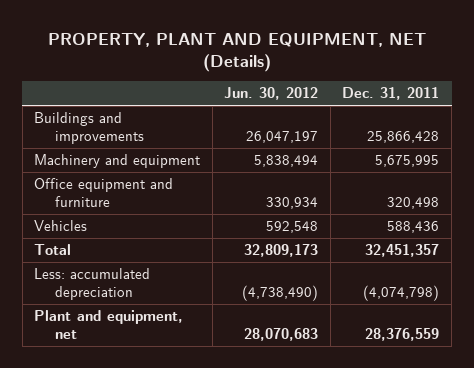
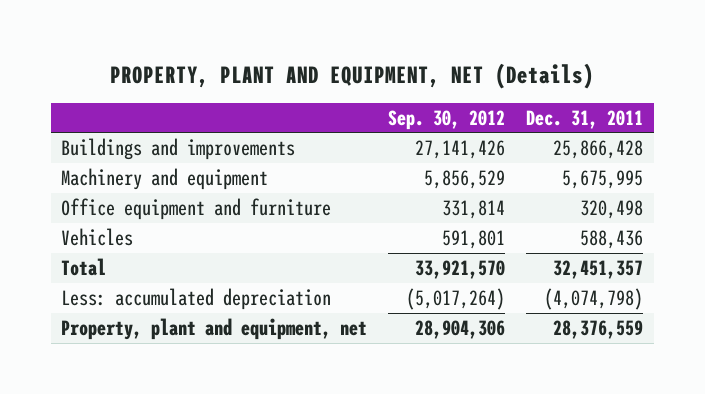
- | Jun. 30, 2012 | Dec. 31, 2011
+ | Sep. 30, 2012 | Dec. 31, 2011
- Plant and equipment, net | 28,070,683 | 28,376,559
+ Property, plant and equipment, net | 28,904,306 | 28,376,559

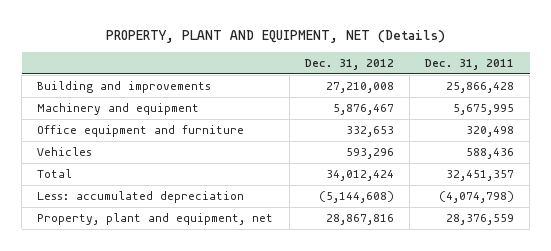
- | Sep. 30, 2012 | Dec. 31, 2011
+ | Dec. 31, 2012 | Dec. 31, 2011
- Buildings and improvements | 27,141,426 | 25,866,428
+ Building and improvements | 27,210,008 | 25,866,428

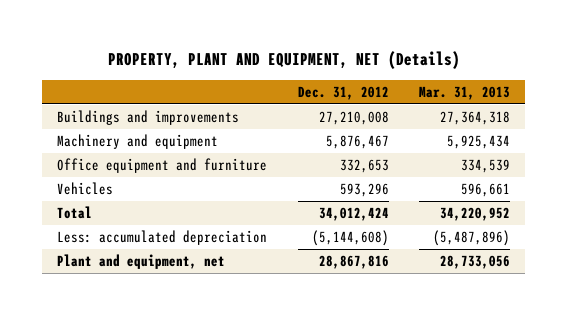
- | Dec. 31, 2012 | Dec. 31, 2011
+ | Dec. 31, 2012 | Mar. 31, 2013
- Building and improvements | 27,210,008 | 25,866,428
+ Buildings and improvements | 27,210,008 | 27,364,318
- Property, plant and equipment, net | 28,867,816 | 28,376,559
+ Plant and equipment, net | 28,867,816 | 28,733,056

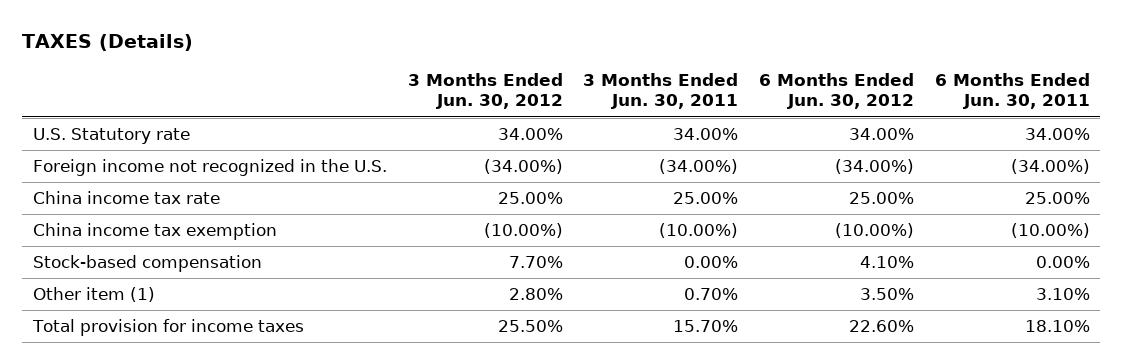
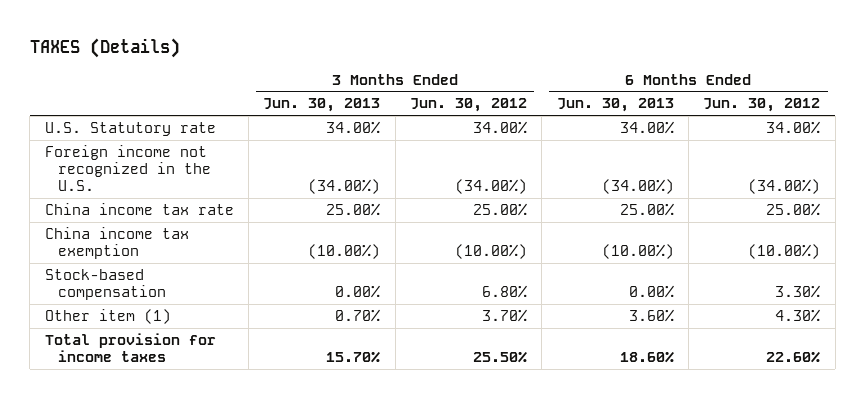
- | 3 Months Ended Jun. 30, 2012 | 3 Months Ended Jun. 30, 2011 | 6 Months Ended Jun. 30, 2012 | 6 Months Ended Jun. 30, 2011
+ | 3 Months Ended Jun. 30, 2013 | 3 Months Ended Jun. 30, 2012 | 6 Months Ended Jun. 30, 2013 | 6 Months Ended Jun. 30, 2012
- Stock-based compensation | 7.70% | 0.00% | 4.10% | 0.00%
- Other item (1) | 2.80% | 0.70% | 3.50% | 3.10%
+ Stock-based compensation | 0.00% | 6.80% | 0.00% | 3.30%
+ Other item (1) | 0.70% | 3.70% | 3.60% | 4.30%

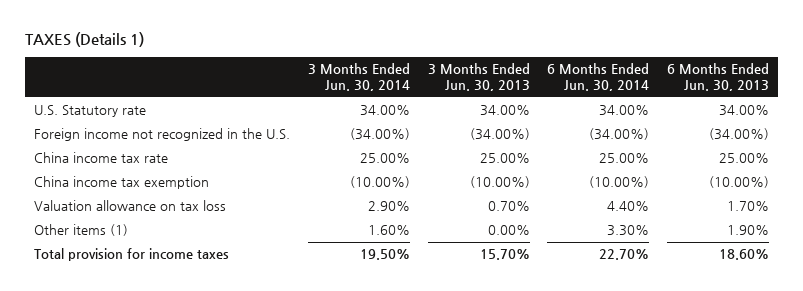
- TAXES (Details)
+ TAXES (Details 1)
- | 3 Months Ended Jun. 30, 2013 | 3 Months Ended Jun. 30, 2012 | 6 Months Ended Jun. 30, 2013 | 6 Months Ended Jun. 30, 2012
+ | 3 Months Ended Jun. 30, 2014 | 3 Months Ended Jun. 30, 2013 | 6 Months Ended Jun. 30, 2014 | 6 Months Ended Jun. 30, 2013
- Stock-based compensation | 0.00% | 6.80% | 0.00% | 3.30%
- Other item (1) | 0.70% | 3.70% | 3.60% | 4.30%
+ Valuation allowance on tax loss | 2.90% | 0.70% | 4.40% | 1.70%
+ Other items (1) | 1.60% | 0.00% | 3.30% | 1.90%

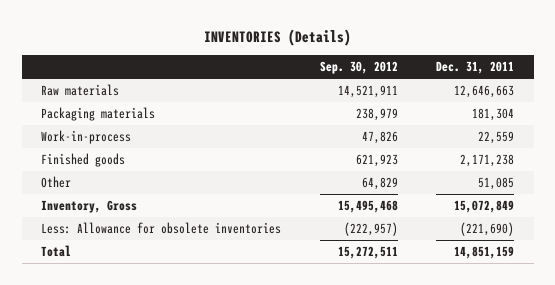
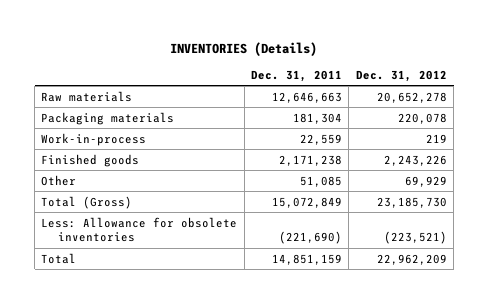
- | Sep. 30, 2012 | Dec. 31, 2011
+ | Dec. 31, 2011 | Dec. 31, 2012
- Inventory, Gross | 15,495,468 | 15,072,849
+ Total (Gross) | 15,072,849 | 23,185,730

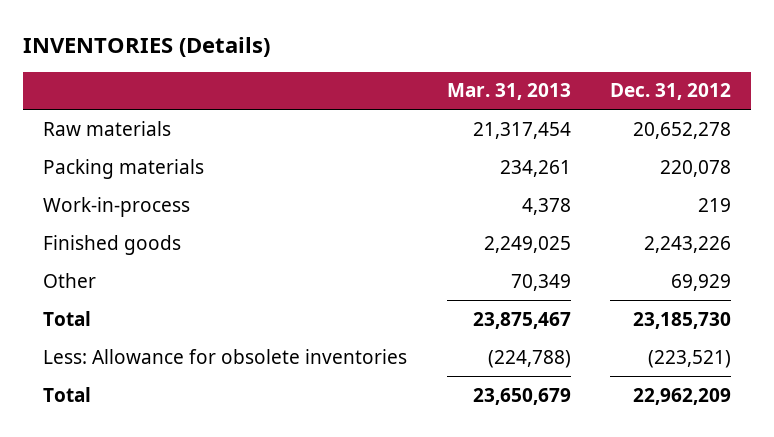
- | Dec. 31, 2011 | Dec. 31, 2012
+ | Mar. 31, 2013 | Dec. 31, 2012
- Packaging materials | 181,304 | 220,078
+ Packing materials | 234,261 | 220,078
- Total (Gross) | 15,072,849 | 23,185,730
+ Total | 23,875,467 | 23,185,730

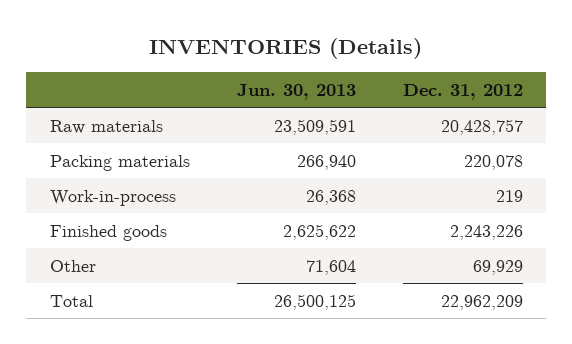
- | Mar. 31, 2013 | Dec. 31, 2012
+ | Jun. 30, 2013 | Dec. 31, 2012
- Raw materials | 21,317,454 | 20,652,278
+ Raw materials | 23,509,591 | 20,428,757
- Total | 23,875,467 | 23,185,730
- Less: Allowance for obsolete inventories | (224,788) | (223,521)

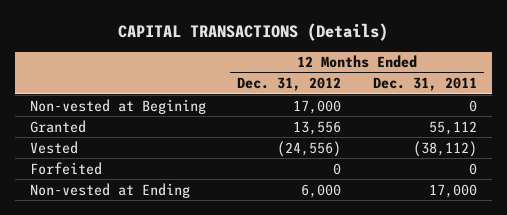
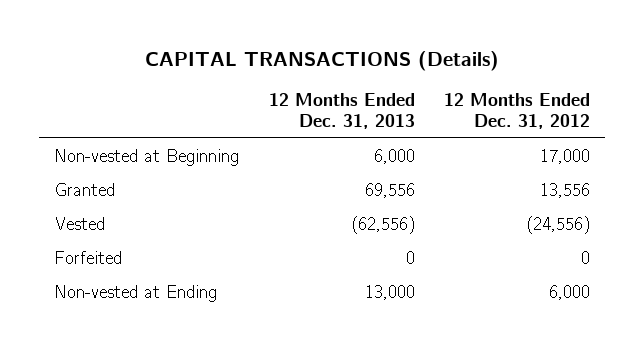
- | 12 Months Ended Dec. 31, 2012 | 12 Months Ended Dec. 31, 2011
+ | 12 Months Ended Dec. 31, 2013 | 12 Months Ended Dec. 31, 2012
- Non-vested at Begining | 17,000 | 0
+ Non-vested at Beginning | 6,000 | 17,000

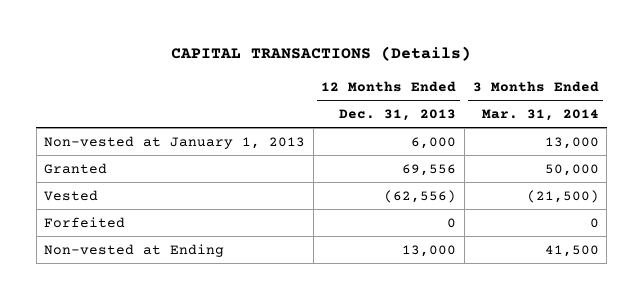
- | 12 Months Ended Dec. 31, 2013 | 12 Months Ended Dec. 31, 2012
+ | 12 Months Ended Dec. 31, 2013 | 3 Months Ended Mar. 31, 2014
- Non-vested at Beginning | 6,000 | 17,000
+ Non-vested at January 1, 2013 | 6,000 | 13,000

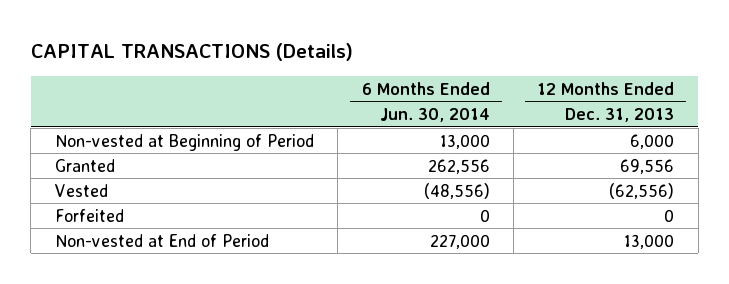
- | 12 Months Ended Dec. 31, 2013 | 3 Months Ended Mar. 31, 2014
+ | 6 Months Ended Jun. 30, 2014 | 12 Months Ended Dec. 31, 2013
- Non-vested at January 1, 2013 | 6,000 | 13,000
+ Non-vested at Beginning of Period | 13,000 | 6,000
- Non-vested at Ending | 13,000 | 41,500
+ Non-vested at End of Period | 227,000 | 13,000

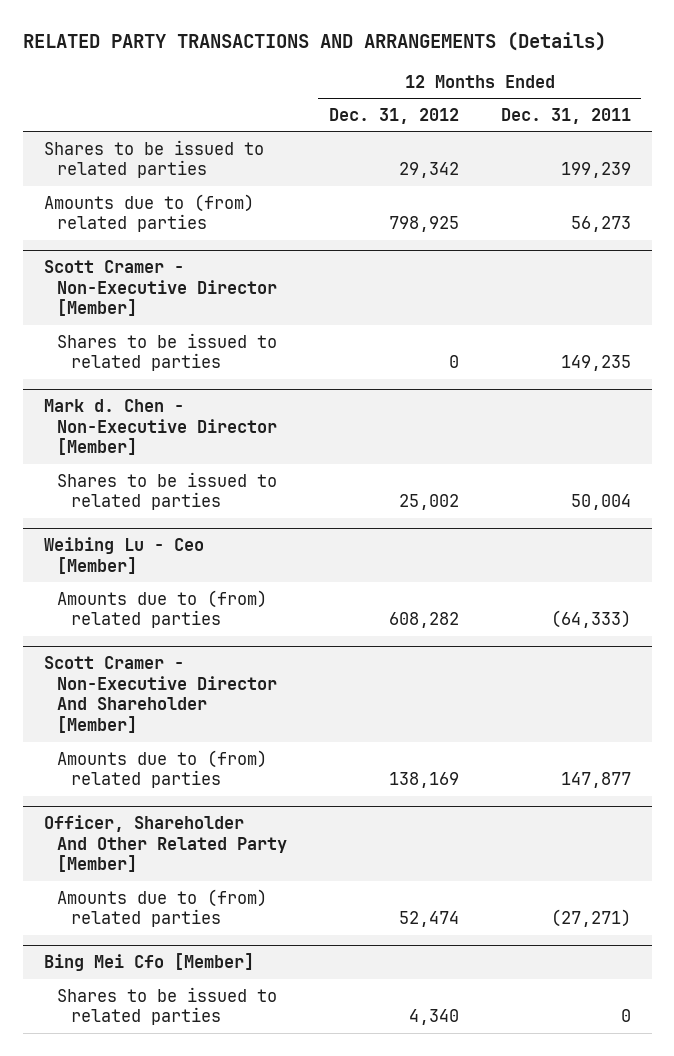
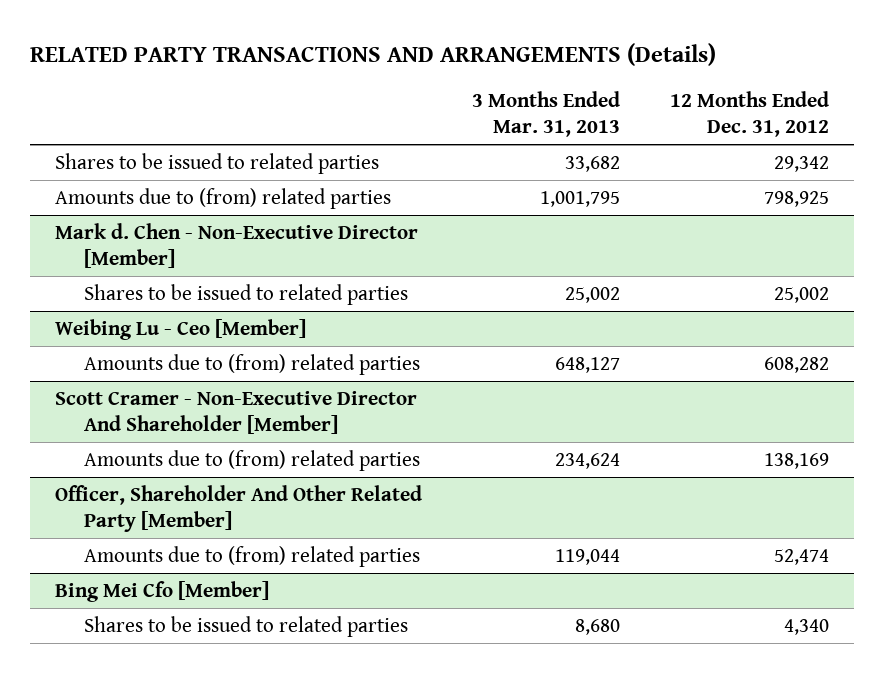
- | 12 Months Ended Dec. 31, 2012 | 12 Months Ended Dec. 31, 2011
+ | 3 Months Ended Mar. 31, 2013 | 12 Months Ended Dec. 31, 2012
- Scott Cramer - Non-Executive Director [Member]
- Shares to be issued to related parties | 0 | 149,235

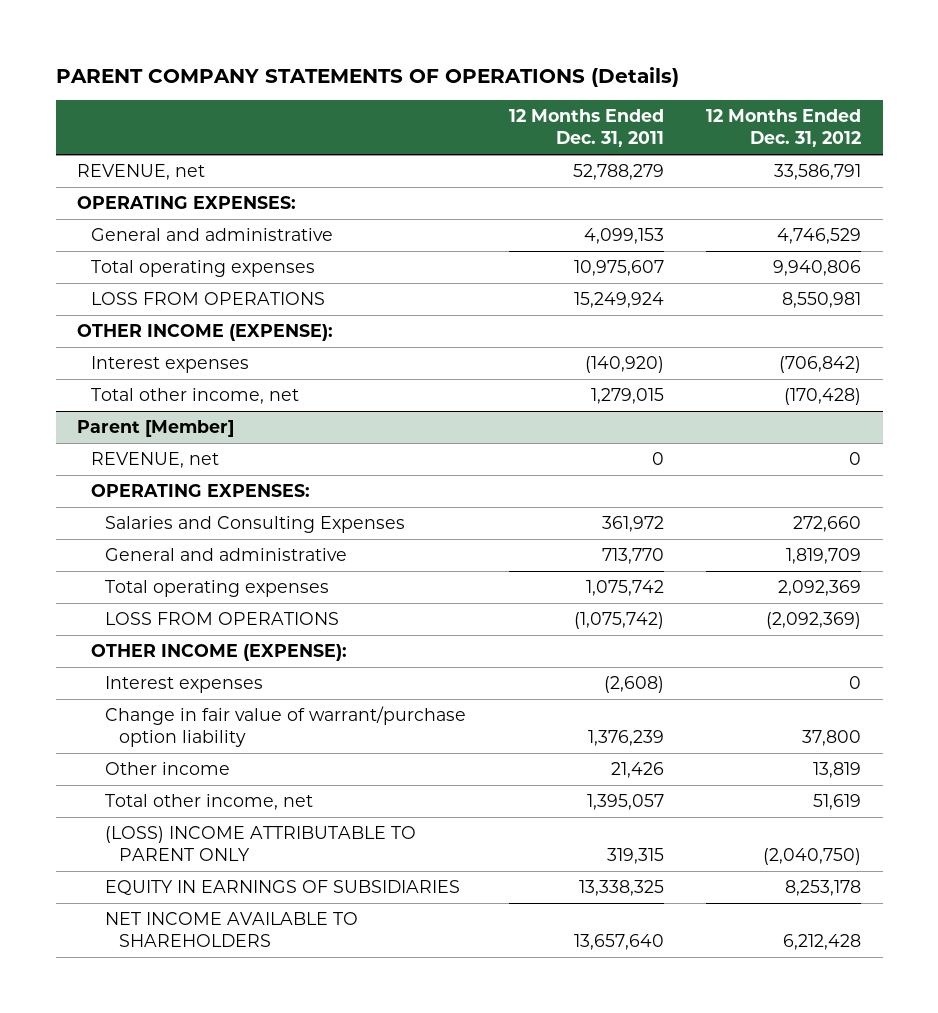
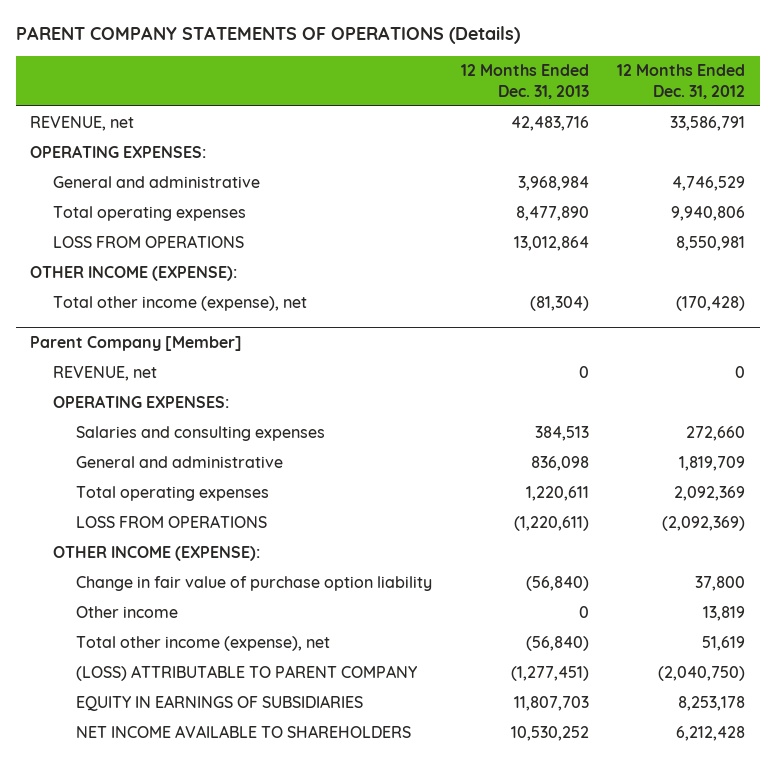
- | 12 Months Ended Dec. 31, 2011 | 12 Months Ended Dec. 31, 2012
+ | 12 Months Ended Dec. 31, 2013 | 12 Months Ended Dec. 31, 2012
- Interest expenses | (140,920) | (706,842)
- Total other income, net | 1,279,015 | (170,428)
- Parent [Member]
+ Total other income (expense), net | (81,304) | (170,428)
+ Parent Company [Member]
- Salaries and Consulting Expenses | 361,972 | 272,660
+ Salaries and consulting expenses | 384,513 | 272,660
- Interest expenses | (2,608) | 0
- Change in fair value of warrant/purchase option liability | 1,376,239 | 37,800
+ Change in fair value of purchase option liability | (56,840) | 37,800
- Total other income, net | 1,395,057 | 51,619
- (LOSS) INCOME ATTRIBUTABLE TO PARENT ONLY | 319,315 | (2,040,750)
+ Total other income (expense), net | (56,840) | 51,619
+ (LOSS) ATTRIBUTABLE TO PARENT COMPANY | (1,277,451) | (2,040,750)

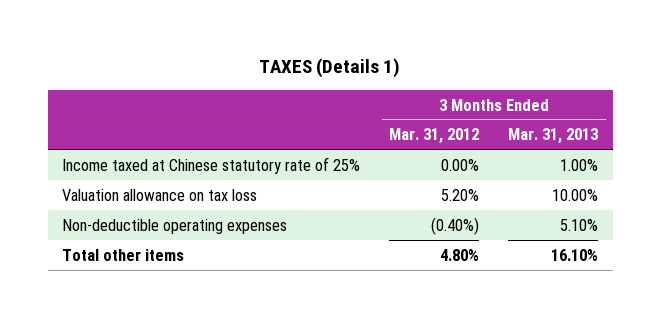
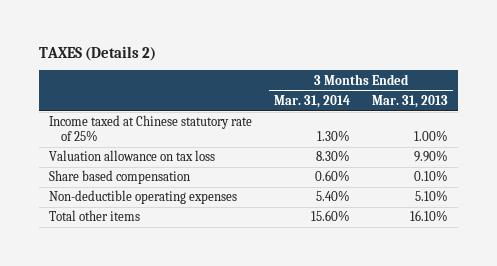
- TAXES (Details 1)
+ TAXES (Details 2)
- | 3 Months Ended Mar. 31, 2012 | 3 Months Ended Mar. 31, 2013
+ | 3 Months Ended Mar. 31, 2014 | 3 Months Ended Mar. 31, 2013
- Valuation allowance on tax loss | 5.20% | 10.00%
+ Valuation allowance on tax loss | 8.30% | 9.90%
+ Share based compensation | 0.60% | 0.10%

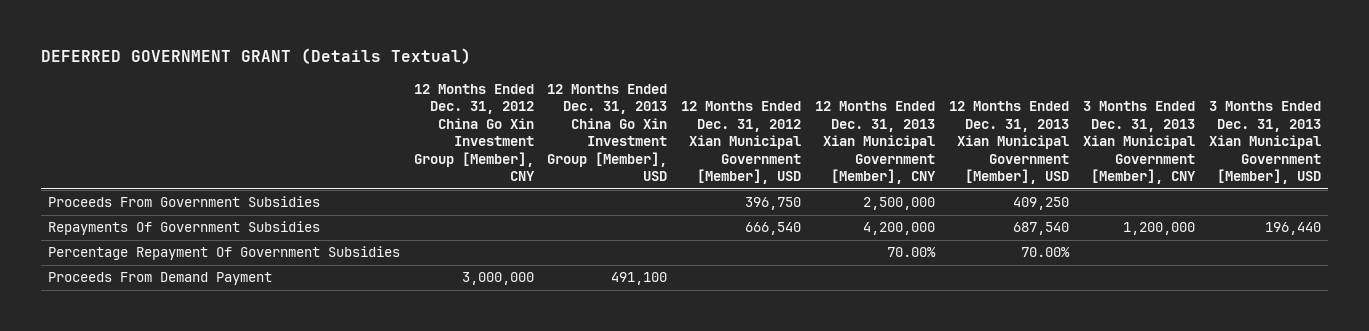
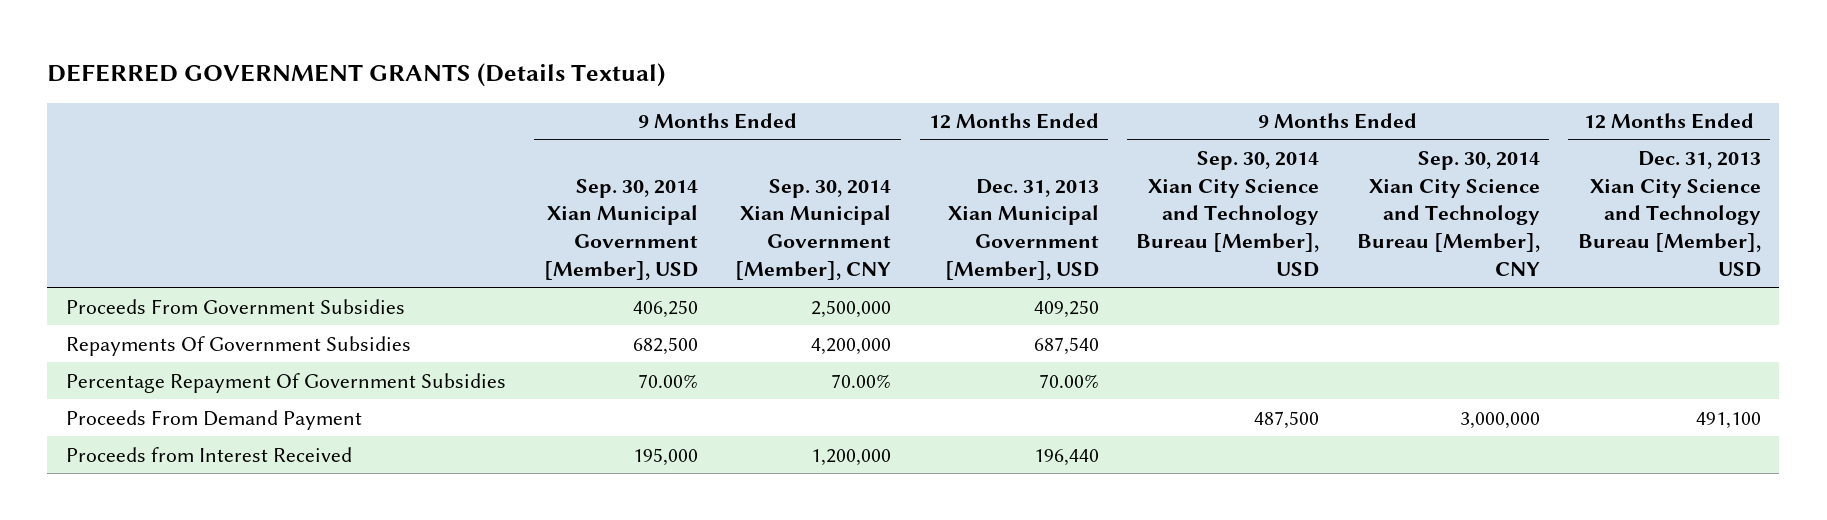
- DEFERRED GOVERNMENT GRANT (Details Textual)
+ DEFERRED GOVERNMENT GRANTS (Details Textual)
- | 12 Months Ended Dec. 31, 2012 China Go Xin Investment Group [Member], CNY | 12 Months Ended Dec. 31, 2013 China Go Xin Investment Group [Member], USD | 12 Months Ended Dec. 31, 2012 Xian Municipal Government [Member], USD | 12 Months Ended Dec. 31, 2013 Xian Municipal Government [Member], CNY | 12 Months Ended Dec. 31, 2013 Xian Municipal Government [Member], USD | 3 Months Ended Dec. 31, 2013 Xian Municipal Government [Member], CNY | 3 Months Ended Dec. 31, 2013 Xian Municipal Government [Member], USD
+ | 9 Months Ended Sep. 30, 2014 Xian Municipal Government [Member], USD | 9 Months Ended Sep. 30, 2014 Xian Municipal Government [Member], CNY | 12 Months Ended Dec. 31, 2013 Xian Municipal Government [Member], USD | 9 Months Ended Sep. 30, 2014 Xian City Science and Technology Bureau [Member], USD | 9 Months Ended Sep. 30, 2014 Xian City Science and Technology Bureau [Member], CNY | 12 Months Ended Dec. 31, 2013 Xian City Science and Technology Bureau [Member], USD
+ Proceeds from Interest Received | 195,000 | 1,200,000 | 196,440 | | |

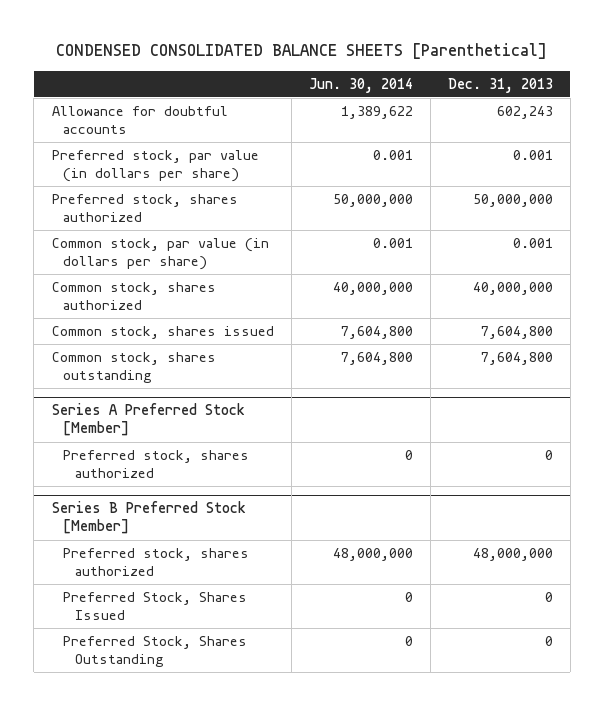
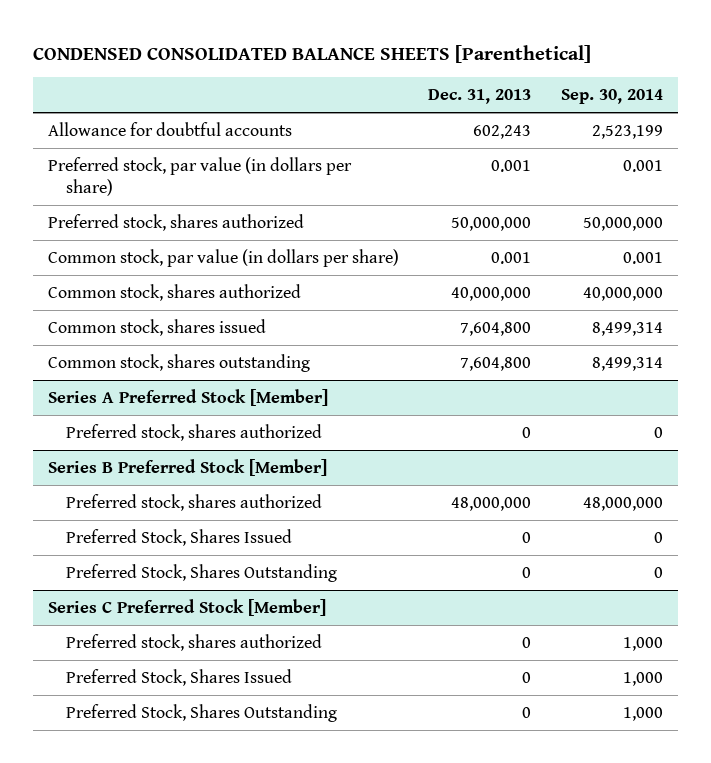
- | Jun. 30, 2014 | Dec. 31, 2013
+ | Dec. 31, 2013 | Sep. 30, 2014
+ Series C Preferred Stock [Member]
+ Preferred stock, shares authorized | 0 | 1,000
+ Preferred Stock, Shares Issued | 0 | 1,000
+ Preferred Stock, Shares Outstanding | 0 | 1,000

